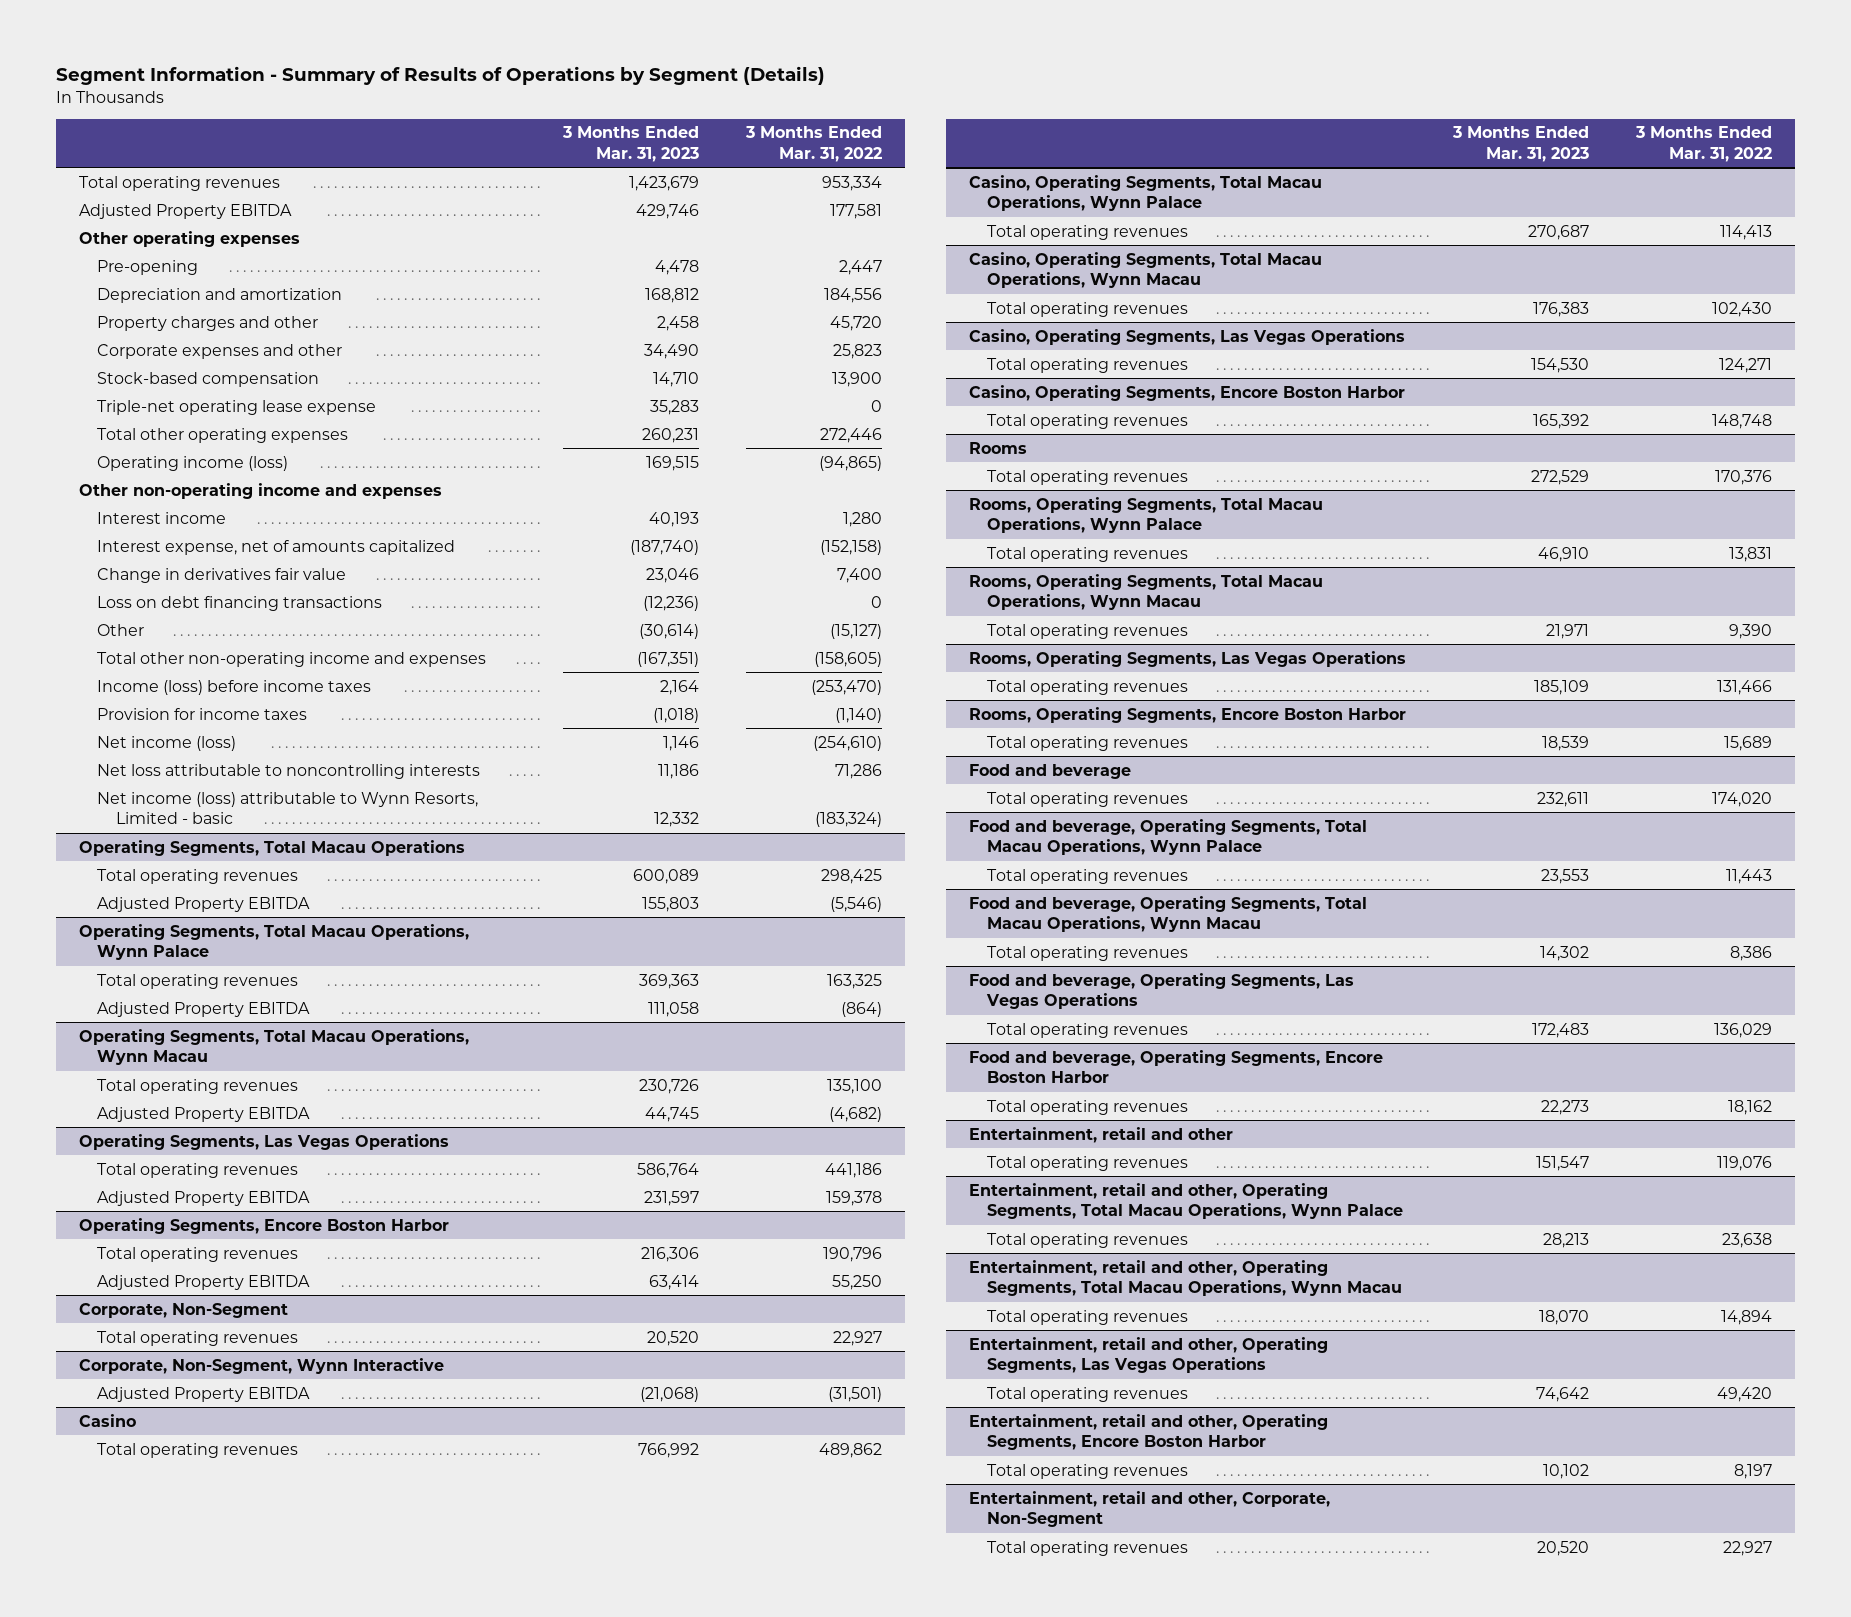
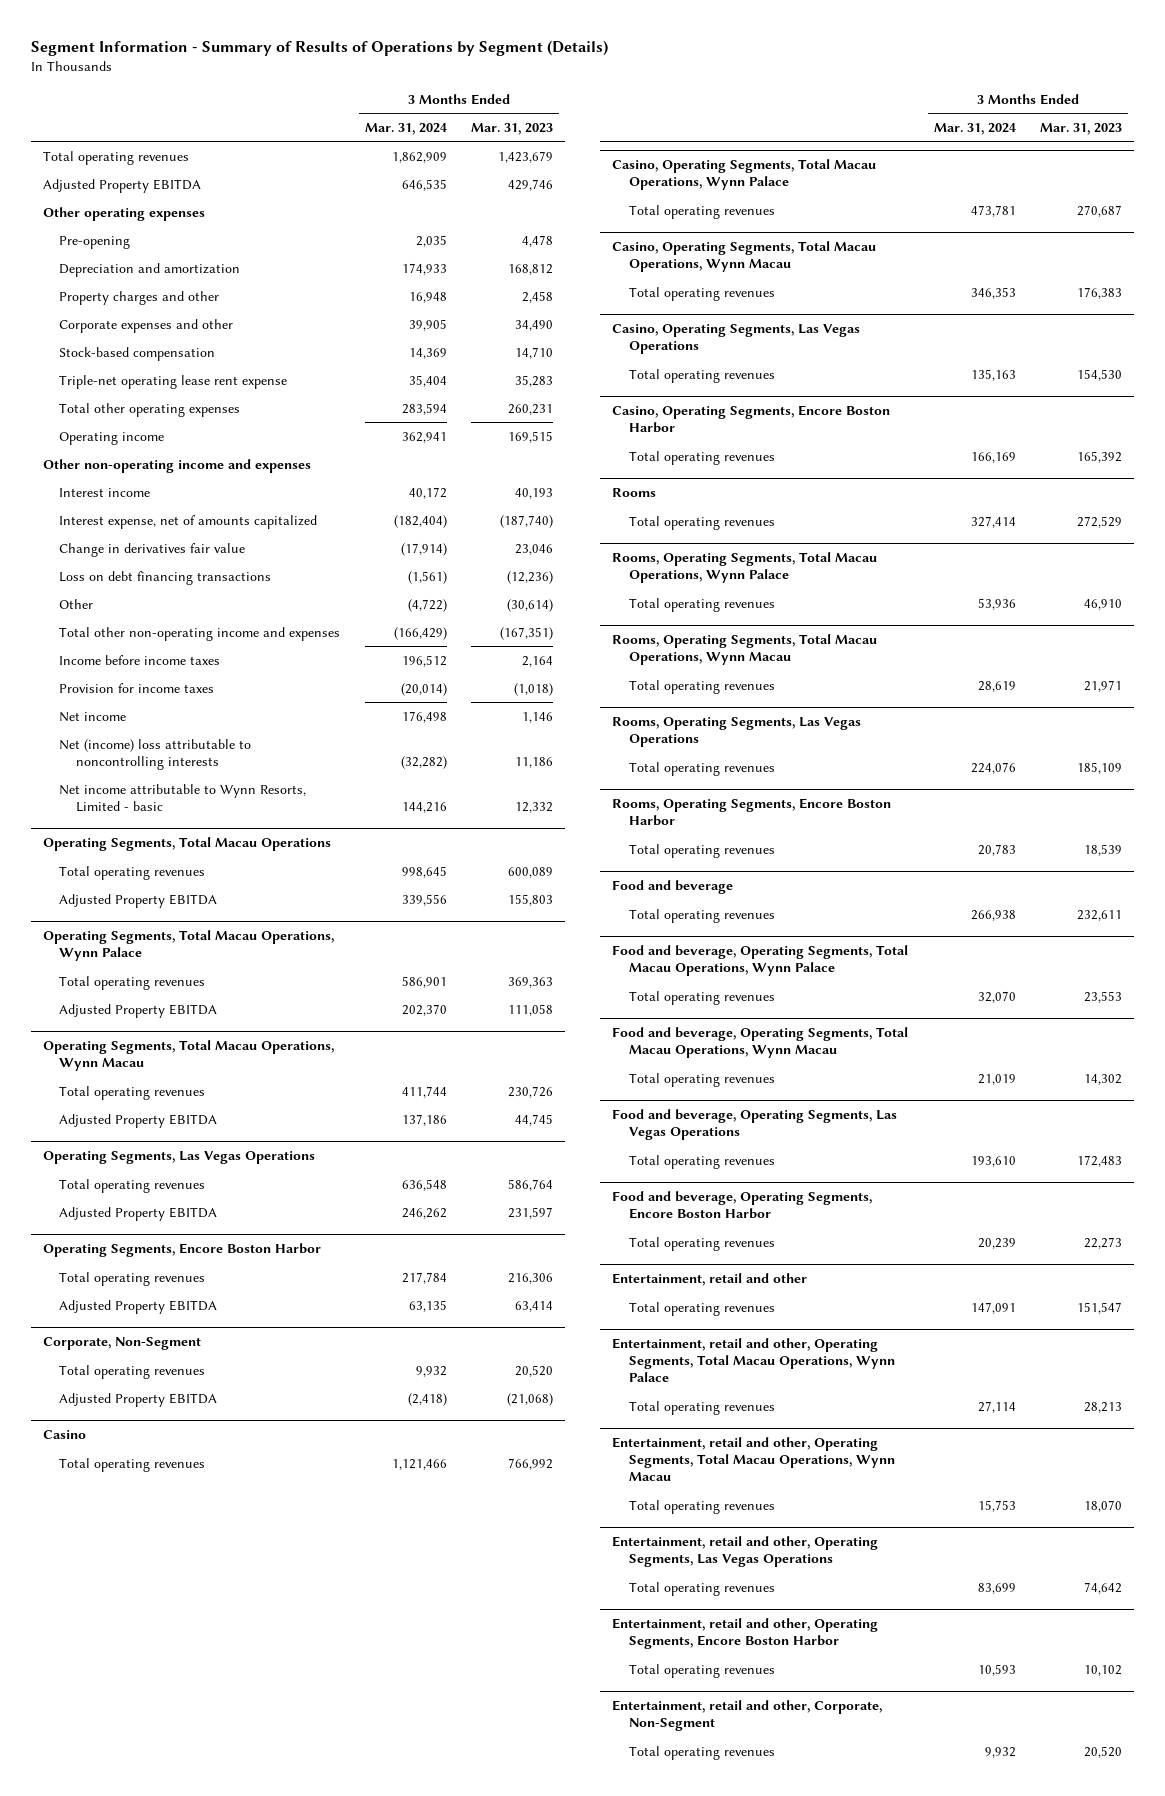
- | 3 Months Ended Mar. 31, 2023 | 3 Months Ended Mar. 31, 2022
+ | 3 Months Ended Mar. 31, 2024 | 3 Months Ended Mar. 31, 2023
- Triple-net operating lease expense | 35,283 | 0
+ Triple-net operating lease rent expense | 35,404 | 35,283
- Operating income (loss) | 169,515 | (94,865)
+ Operating income | 362,941 | 169,515
- Income (loss) before income taxes | 2,164 | (253,470)
+ Income before income taxes | 196,512 | 2,164
- Net income (loss) | 1,146 | (254,610)
- Net loss attributable to noncontrolling interests | 11,186 | 71,286
- Net income (loss) attributable to Wynn Resorts, Limited - basic | 12,332 | (183,324)
+ Net income | 176,498 | 1,146
+ Net (income) loss attributable to noncontrolling interests | (32,282) | 11,186
+ Net income attributable to Wynn Resorts, Limited - basic | 144,216 | 12,332
- Corporate, Non-Segment, Wynn Interactive

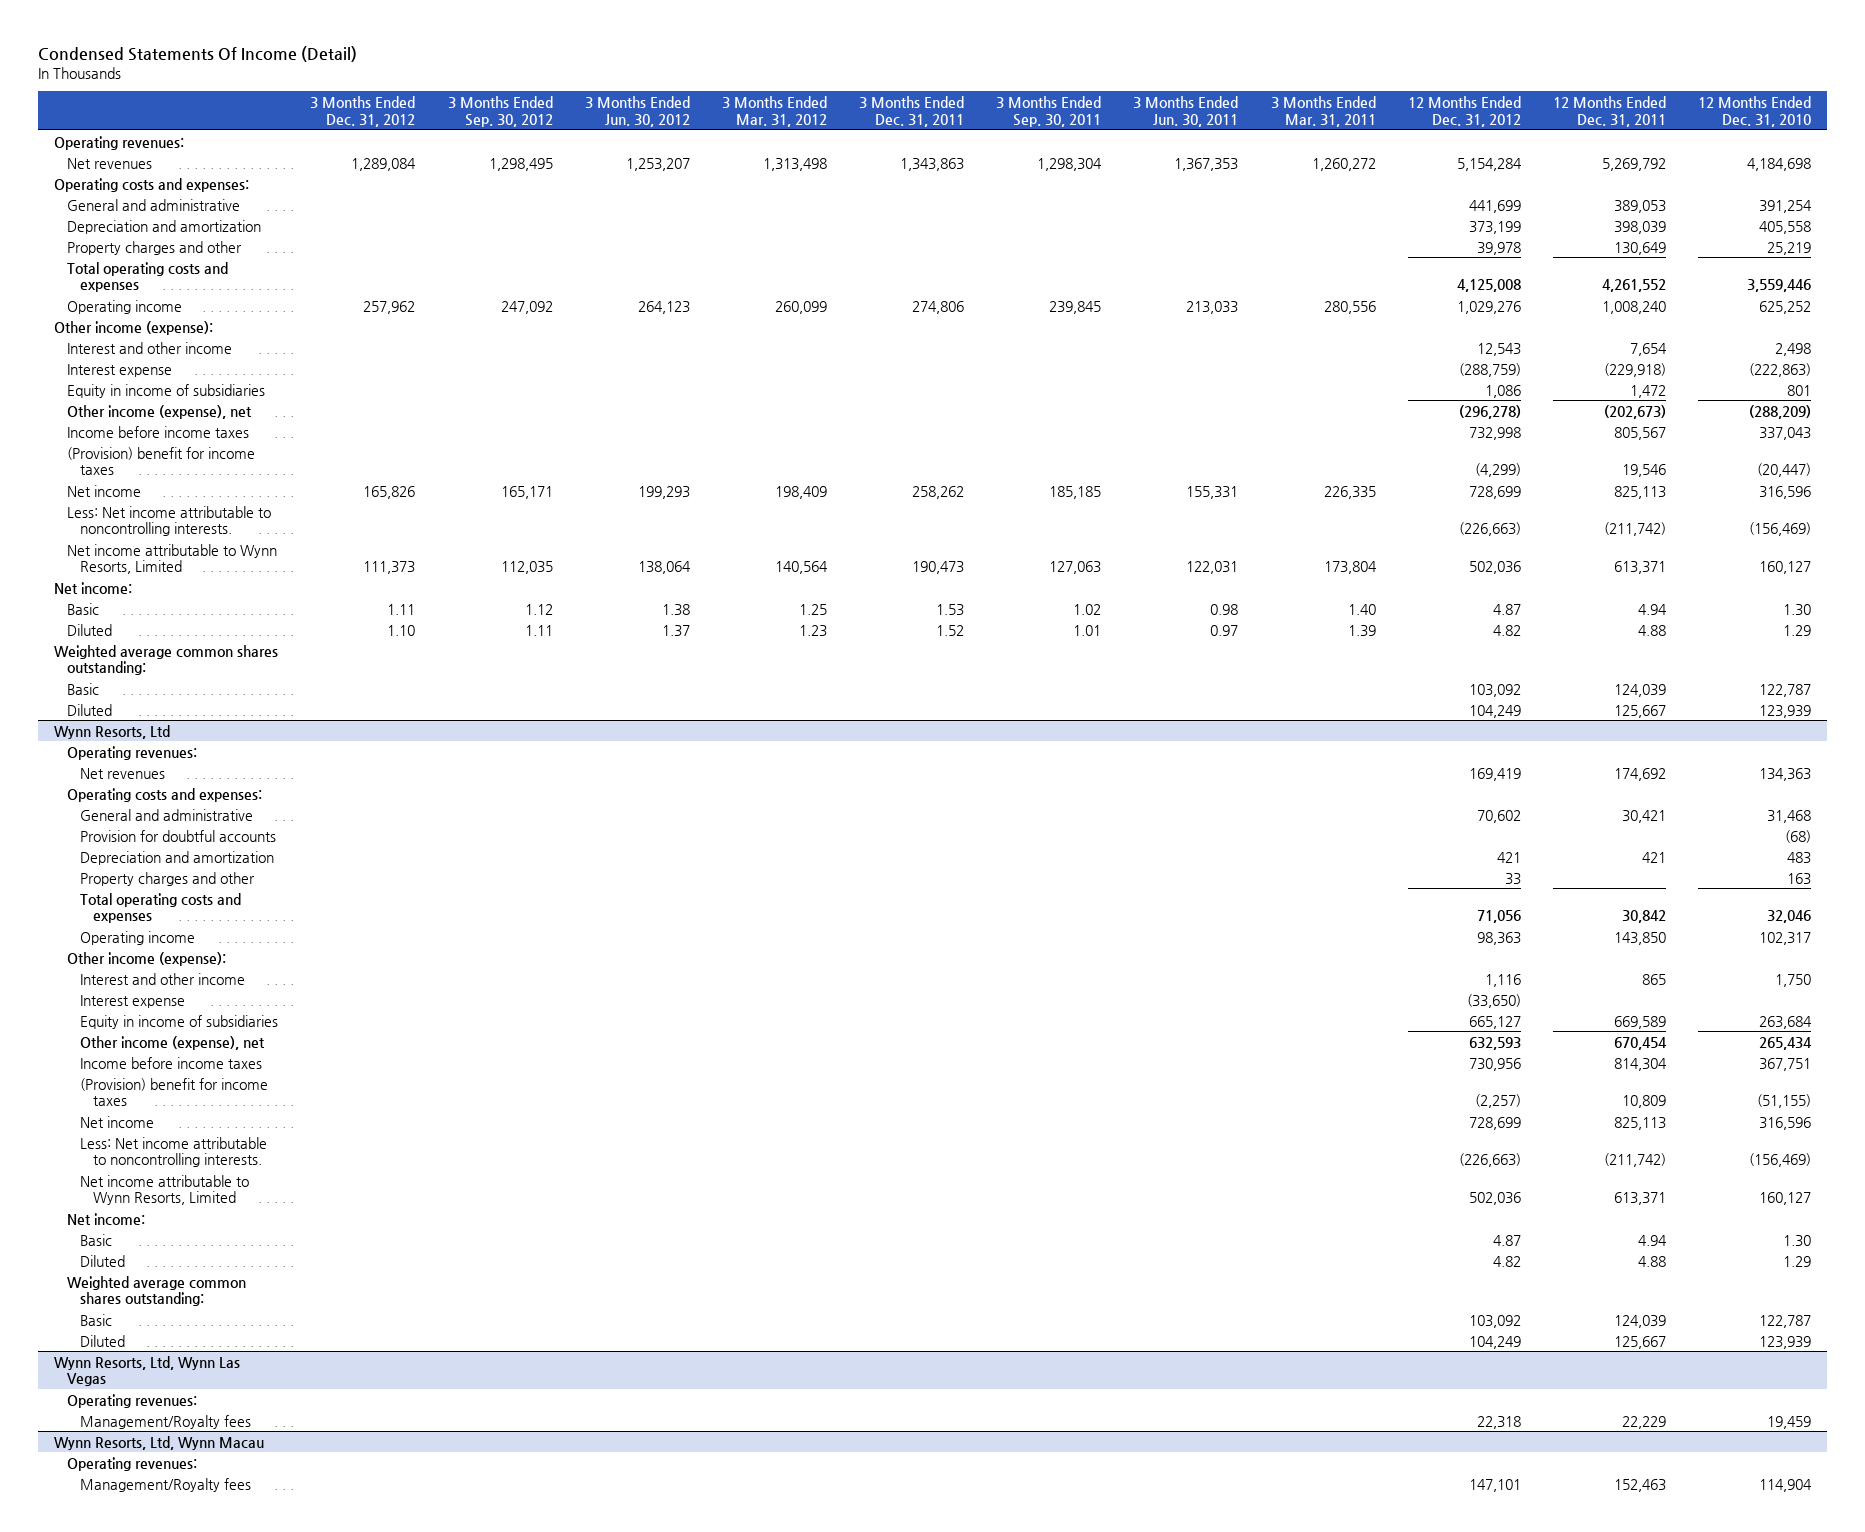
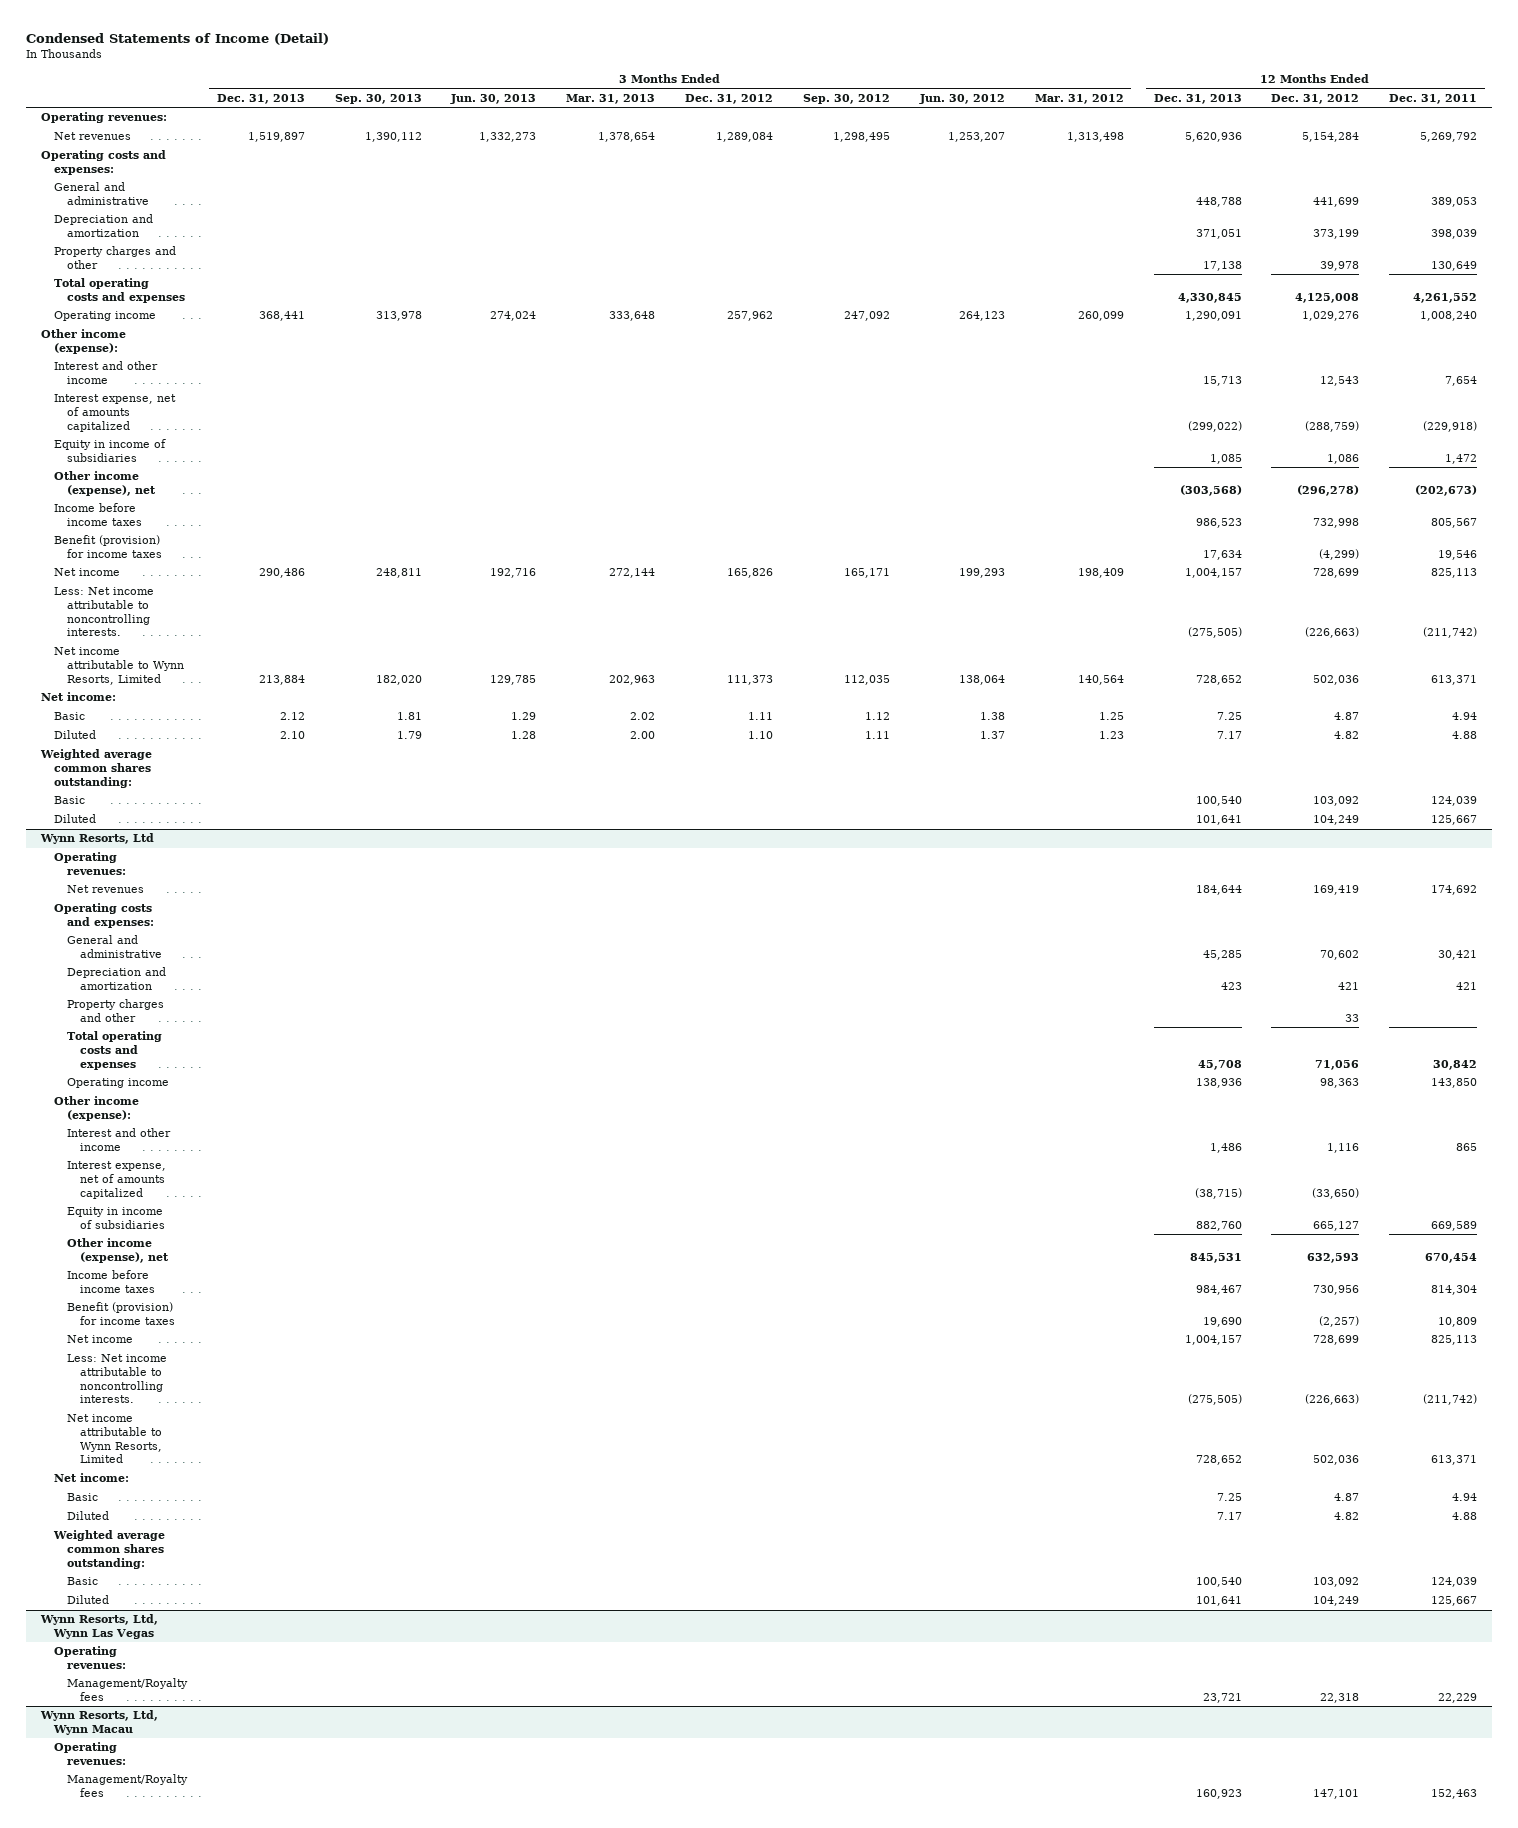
- Condensed Statements Of Income (Detail)
+ Condensed Statements of Income (Detail)
- | 3 Months Ended Dec. 31, 2012 | 3 Months Ended Sep. 30, 2012 | 3 Months Ended Jun. 30, 2012 | 3 Months Ended Mar. 31, 2012 | 3 Months Ended Dec. 31, 2011 | 3 Months Ended Sep. 30, 2011 | 3 Months Ended Jun. 30, 2011 | 3 Months Ended Mar. 31, 2011 | 12 Months Ended Dec. 31, 2012 | 12 Months Ended Dec. 31, 2011 | 12 Months Ended Dec. 31, 2010
+ | 3 Months Ended Dec. 31, 2013 | 3 Months Ended Sep. 30, 2013 | 3 Months Ended Jun. 30, 2013 | 3 Months Ended Mar. 31, 2013 | 3 Months Ended Dec. 31, 2012 | 3 Months Ended Sep. 30, 2012 | 3 Months Ended Jun. 30, 2012 | 3 Months Ended Mar. 31, 2012 | 12 Months Ended Dec. 31, 2013 | 12 Months Ended Dec. 31, 2012 | 12 Months Ended Dec. 31, 2011
- Interest expense | | | | | | | | | (288,759) | (229,918) | (222,863)
+ Interest expense, net of amounts capitalized | | | | | | | | | (299,022) | (288,759) | (229,918)
- (Provision) benefit for income taxes | | | | | | | | | (4,299) | 19,546 | (20,447)
+ Benefit (provision) for income taxes | | | | | | | | | 17,634 | (4,299) | 19,546
@ Wynn Resorts, Ltd
- Provision for doubtful accounts | | | | | | | | | | | (68)
- Interest expense | | | | | | | | | (33,650) | |
+ Interest expense, net of amounts capitalized | | | | | | | | | (38,715) | (33,650) |
- (Provision) benefit for income taxes | | | | | | | | | (2,257) | 10,809 | (51,155)
+ Benefit (provision) for income taxes | | | | | | | | | 19,690 | (2,257) | 10,809

